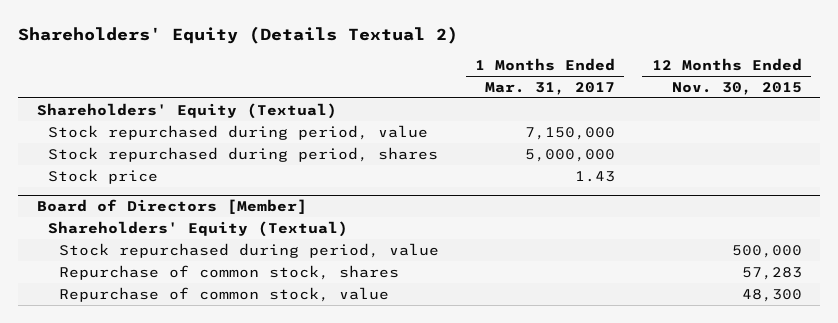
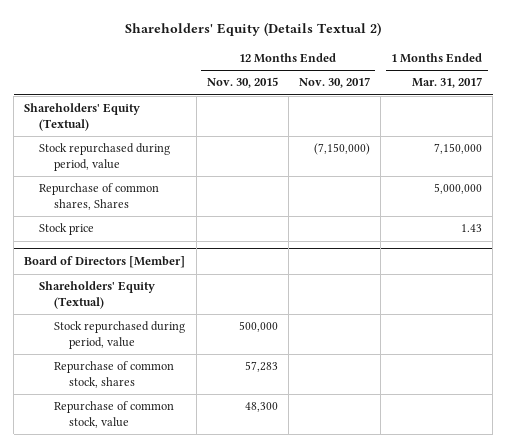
- | 1 Months Ended Mar. 31, 2017 | 12 Months Ended Nov. 30, 2015
+ | 12 Months Ended Nov. 30, 2015 | 12 Months Ended Nov. 30, 2017 | 1 Months Ended Mar. 31, 2017
- Stock repurchased during period, shares | 5,000,000 |
+ Repurchase of common shares, Shares | | | 5,000,000

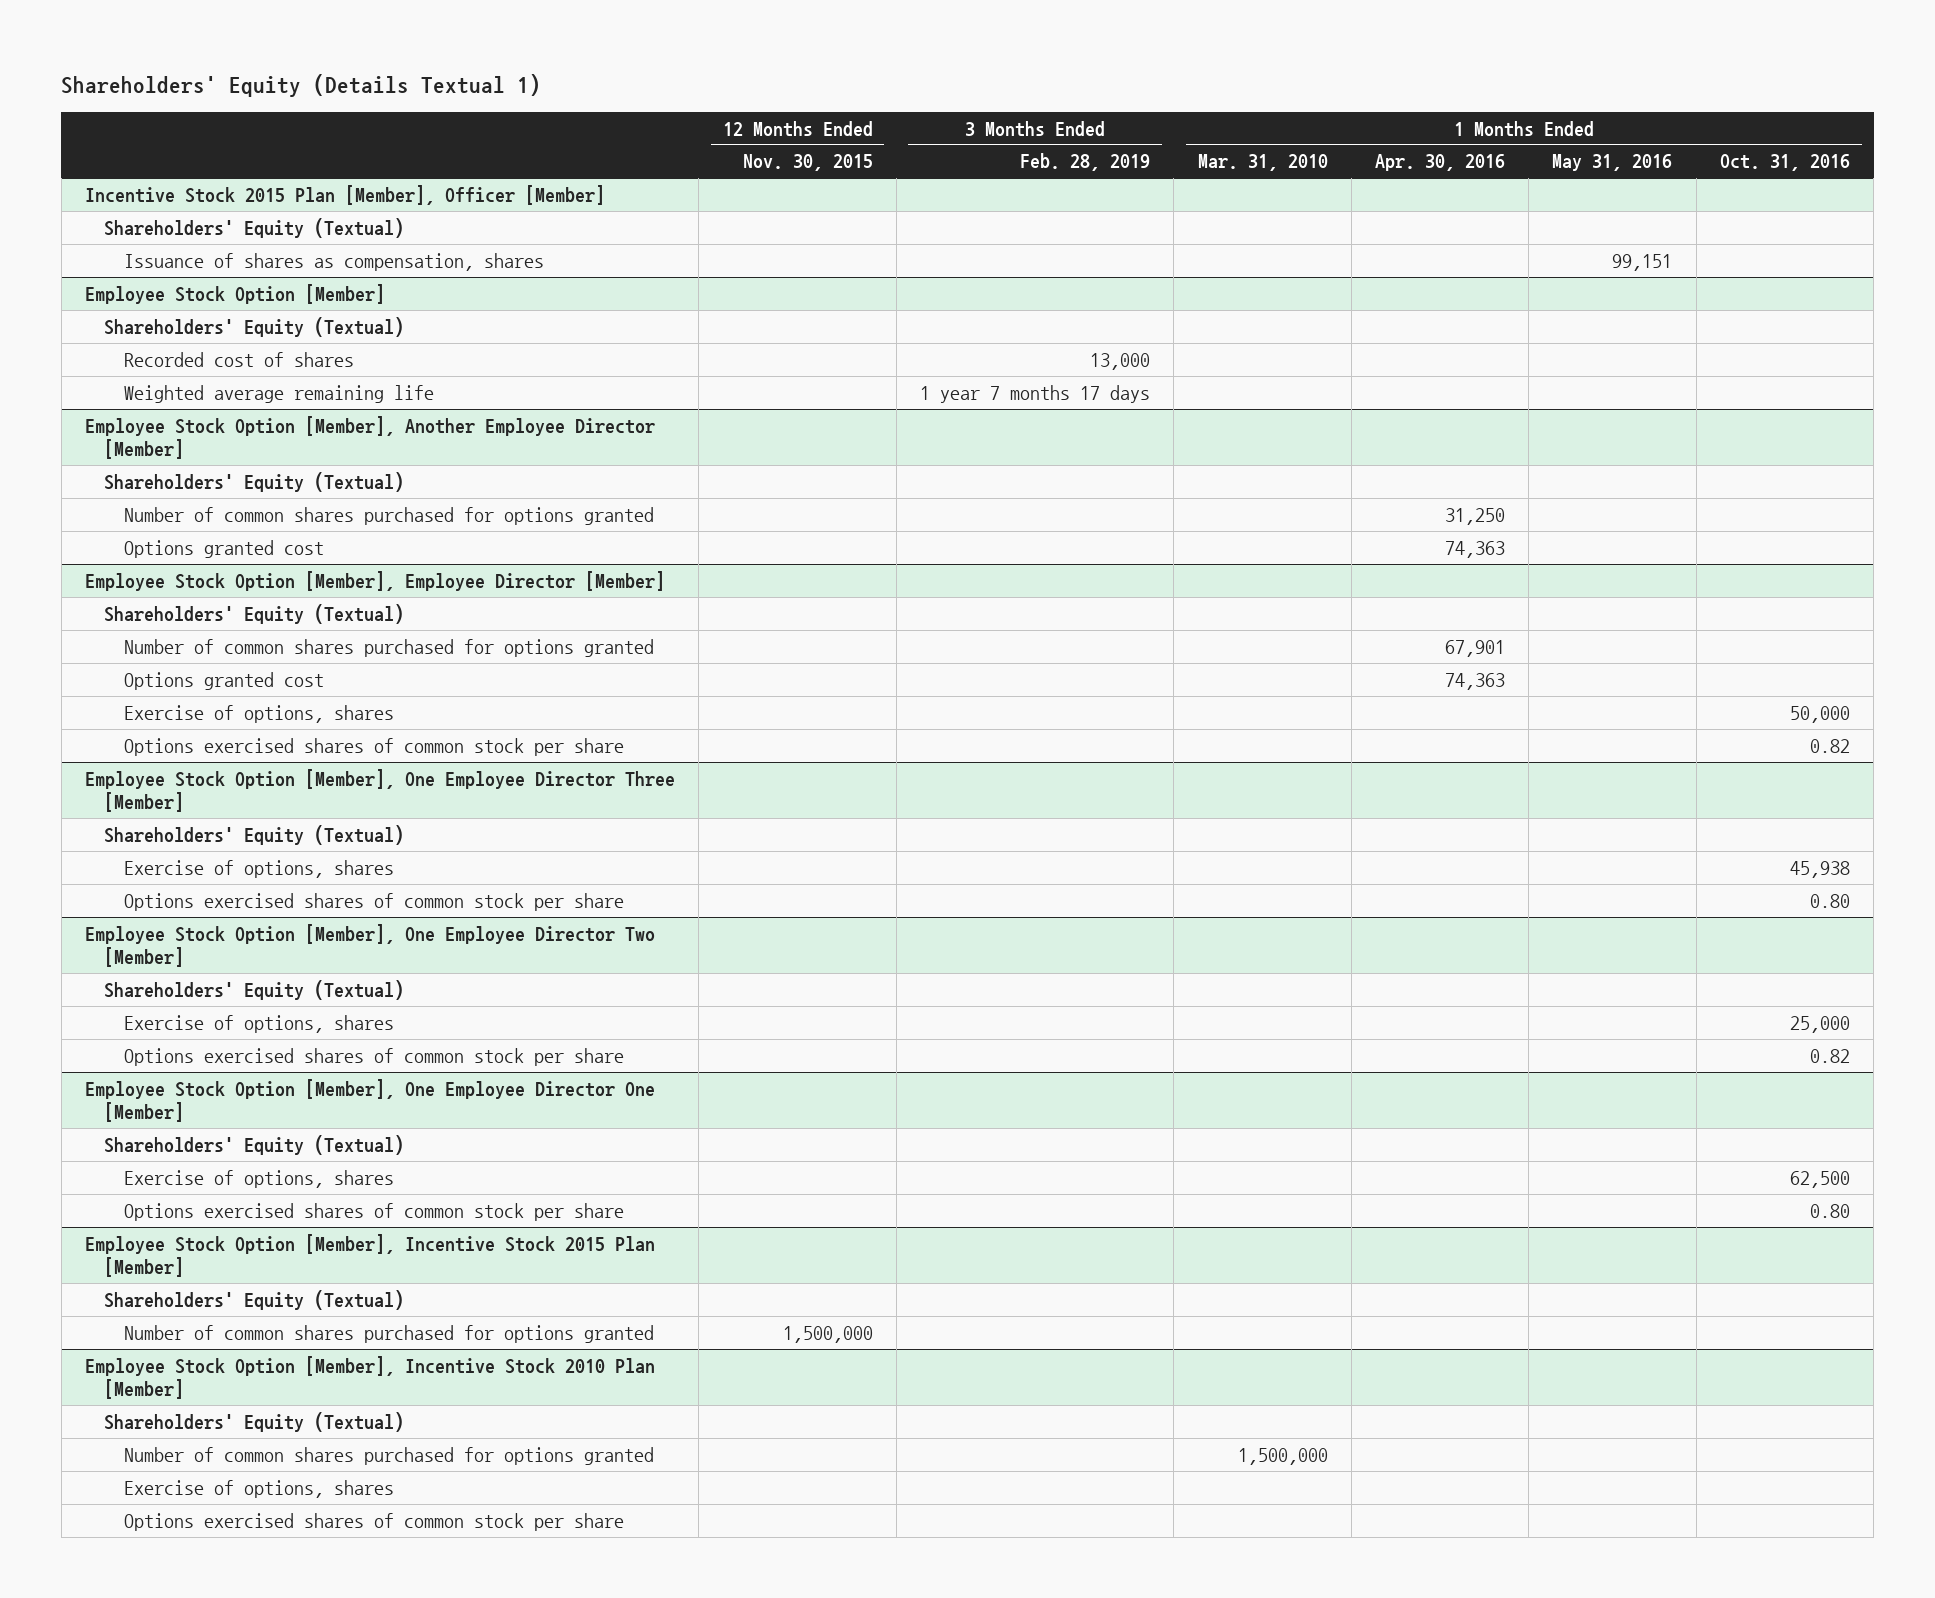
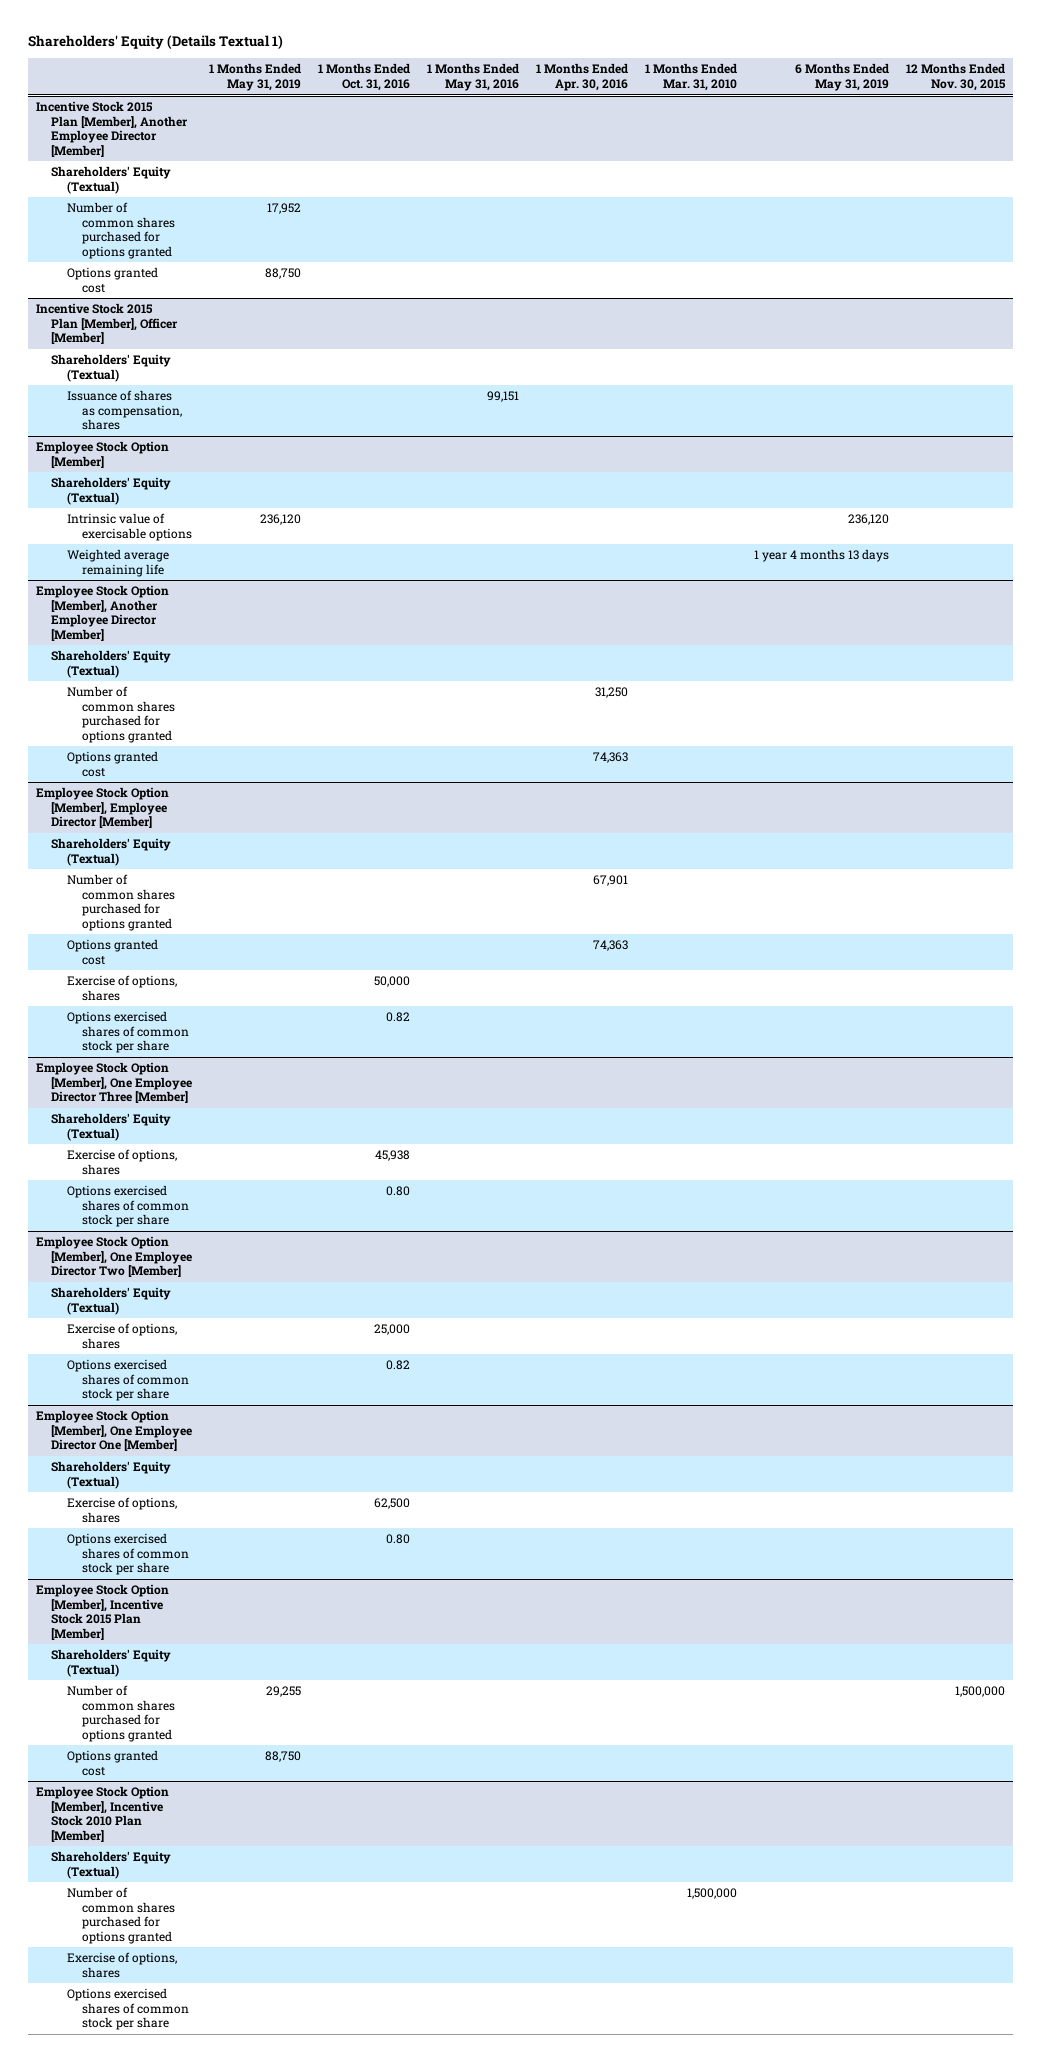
- | 12 Months Ended Nov. 30, 2015 | 3 Months Ended Feb. 28, 2019 | 1 Months Ended Mar. 31, 2010 | 1 Months Ended Apr. 30, 2016 | 1 Months Ended May 31, 2016 | 1 Months Ended Oct. 31, 2016
+ | 1 Months Ended May 31, 2019 | 1 Months Ended Oct. 31, 2016 | 1 Months Ended May 31, 2016 | 1 Months Ended Apr. 30, 2016 | 1 Months Ended Mar. 31, 2010 | 6 Months Ended May 31, 2019 | 12 Months Ended Nov. 30, 2015
+ Incentive Stock 2015 Plan [Member], Another Employee Director [Member]
+ Shareholders' Equity (Textual)
+ Number of common shares purchased for options granted | 17,952 | | | | | |
+ Options granted cost | 88,750 | | | | | |
@ Employee Stock Option [Member]
- Recorded cost of shares | | 13,000 | | | |
+ Intrinsic value of exercisable options | 236,120 | | | | | 236,120 |
@ Employee Stock Option [Member], Incentive Stock 2015 Plan [Member]
+ Options granted cost | 88,750 | | | | | |

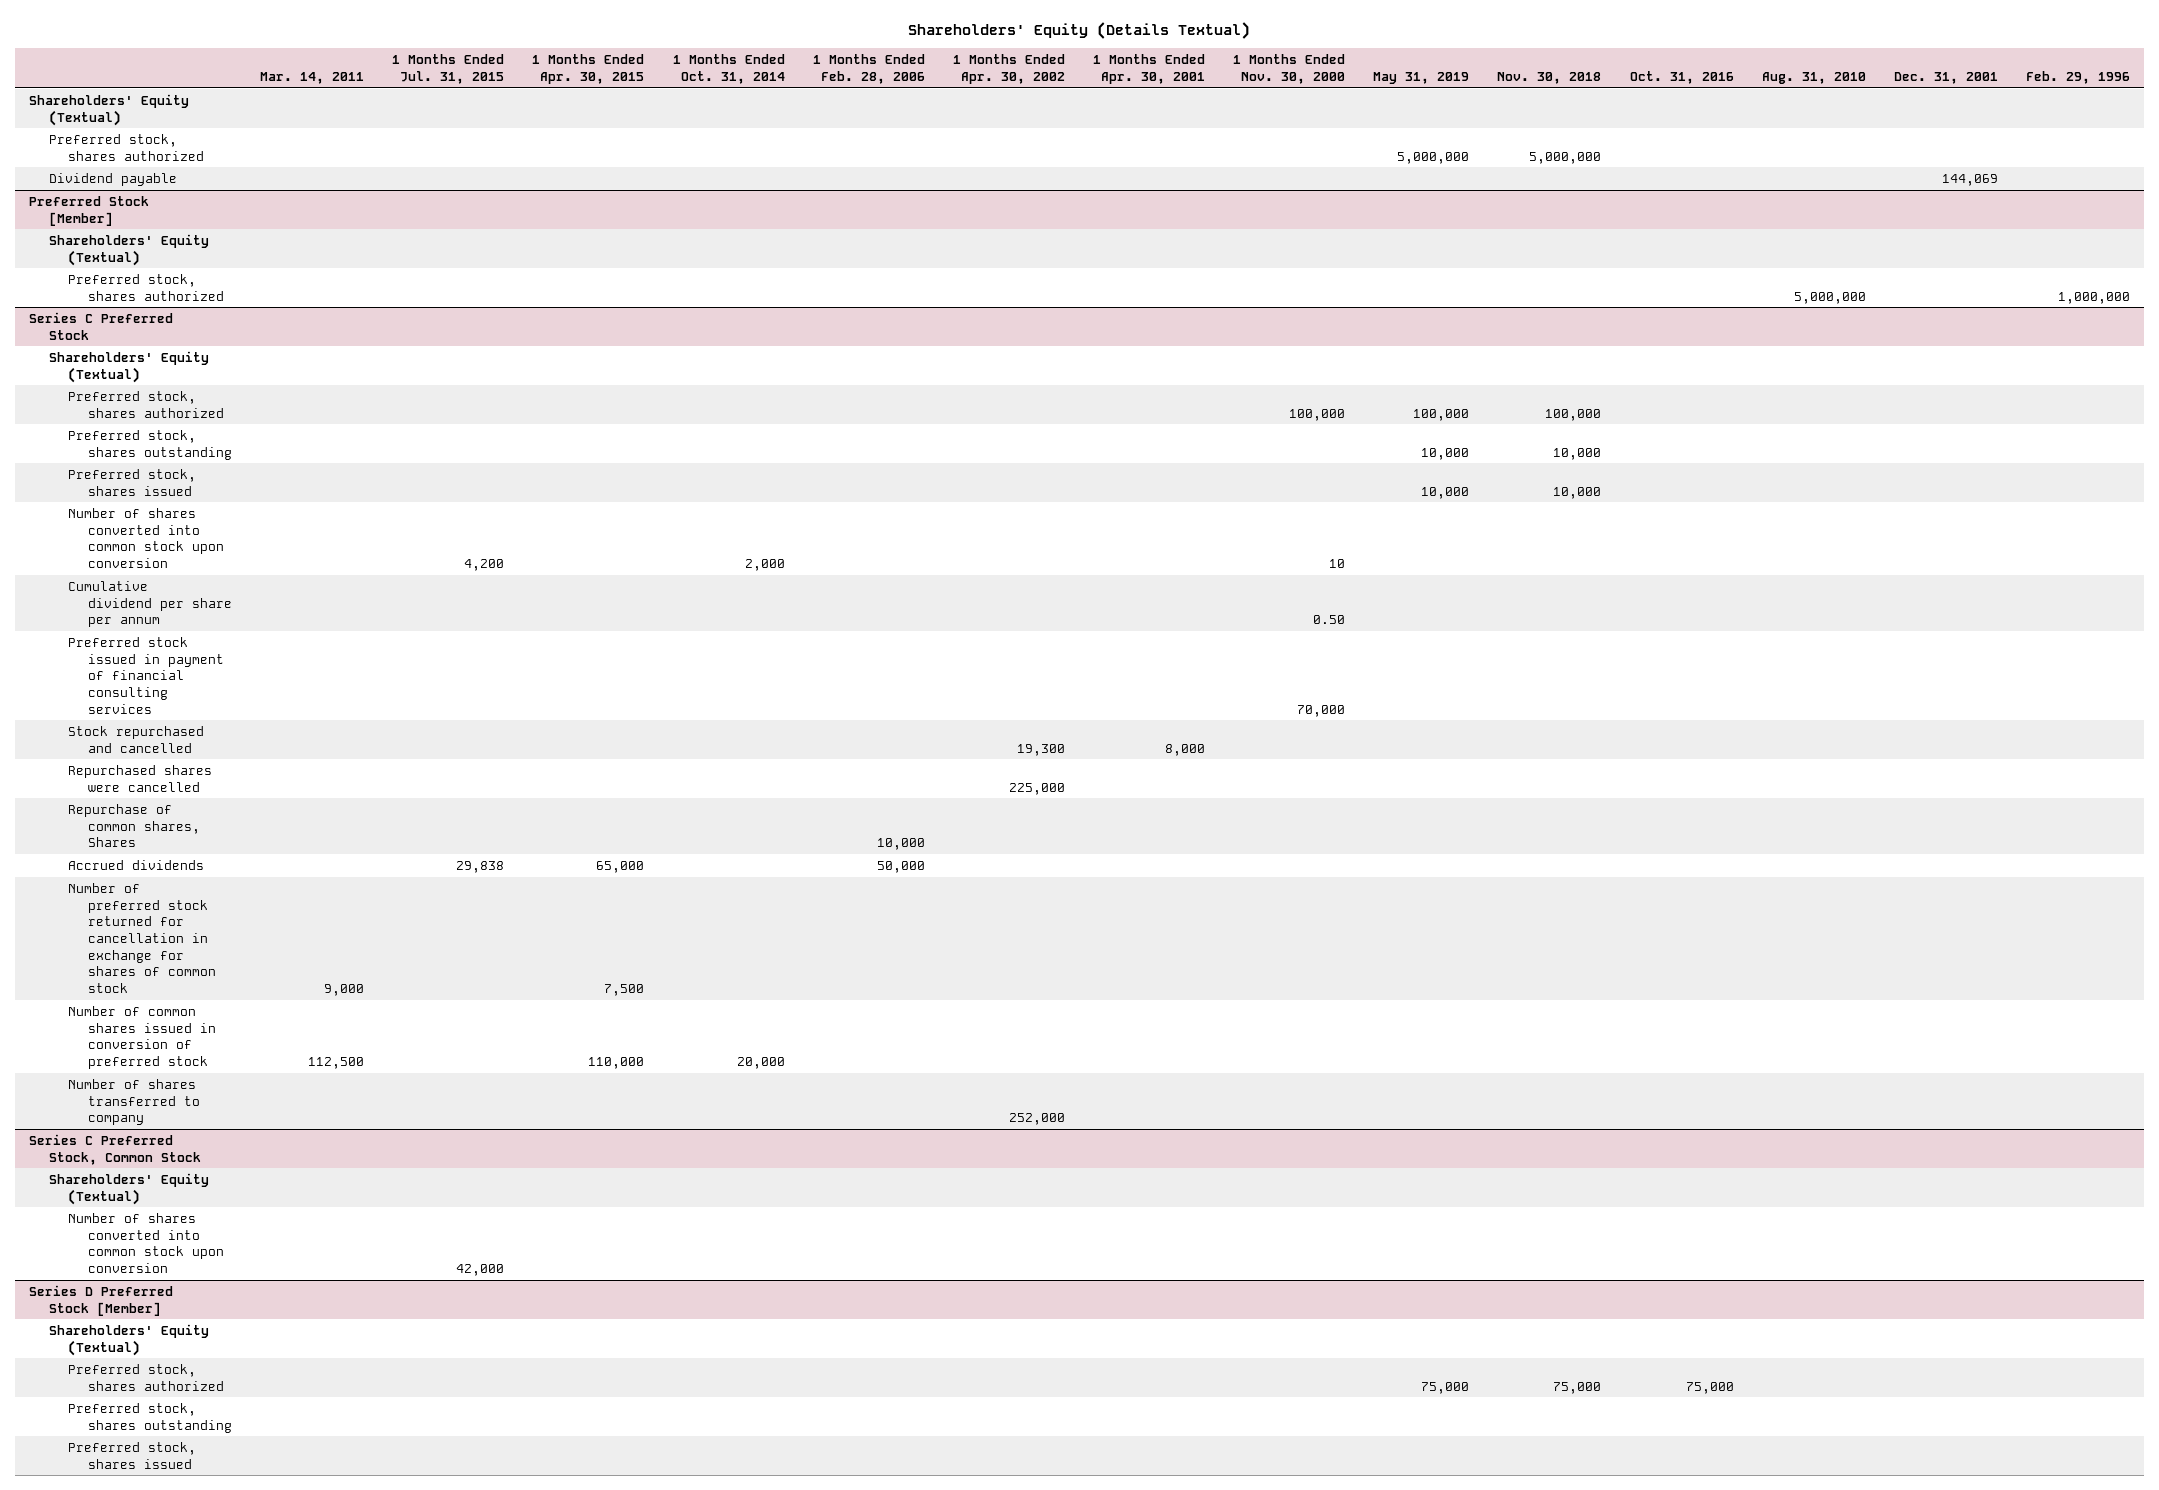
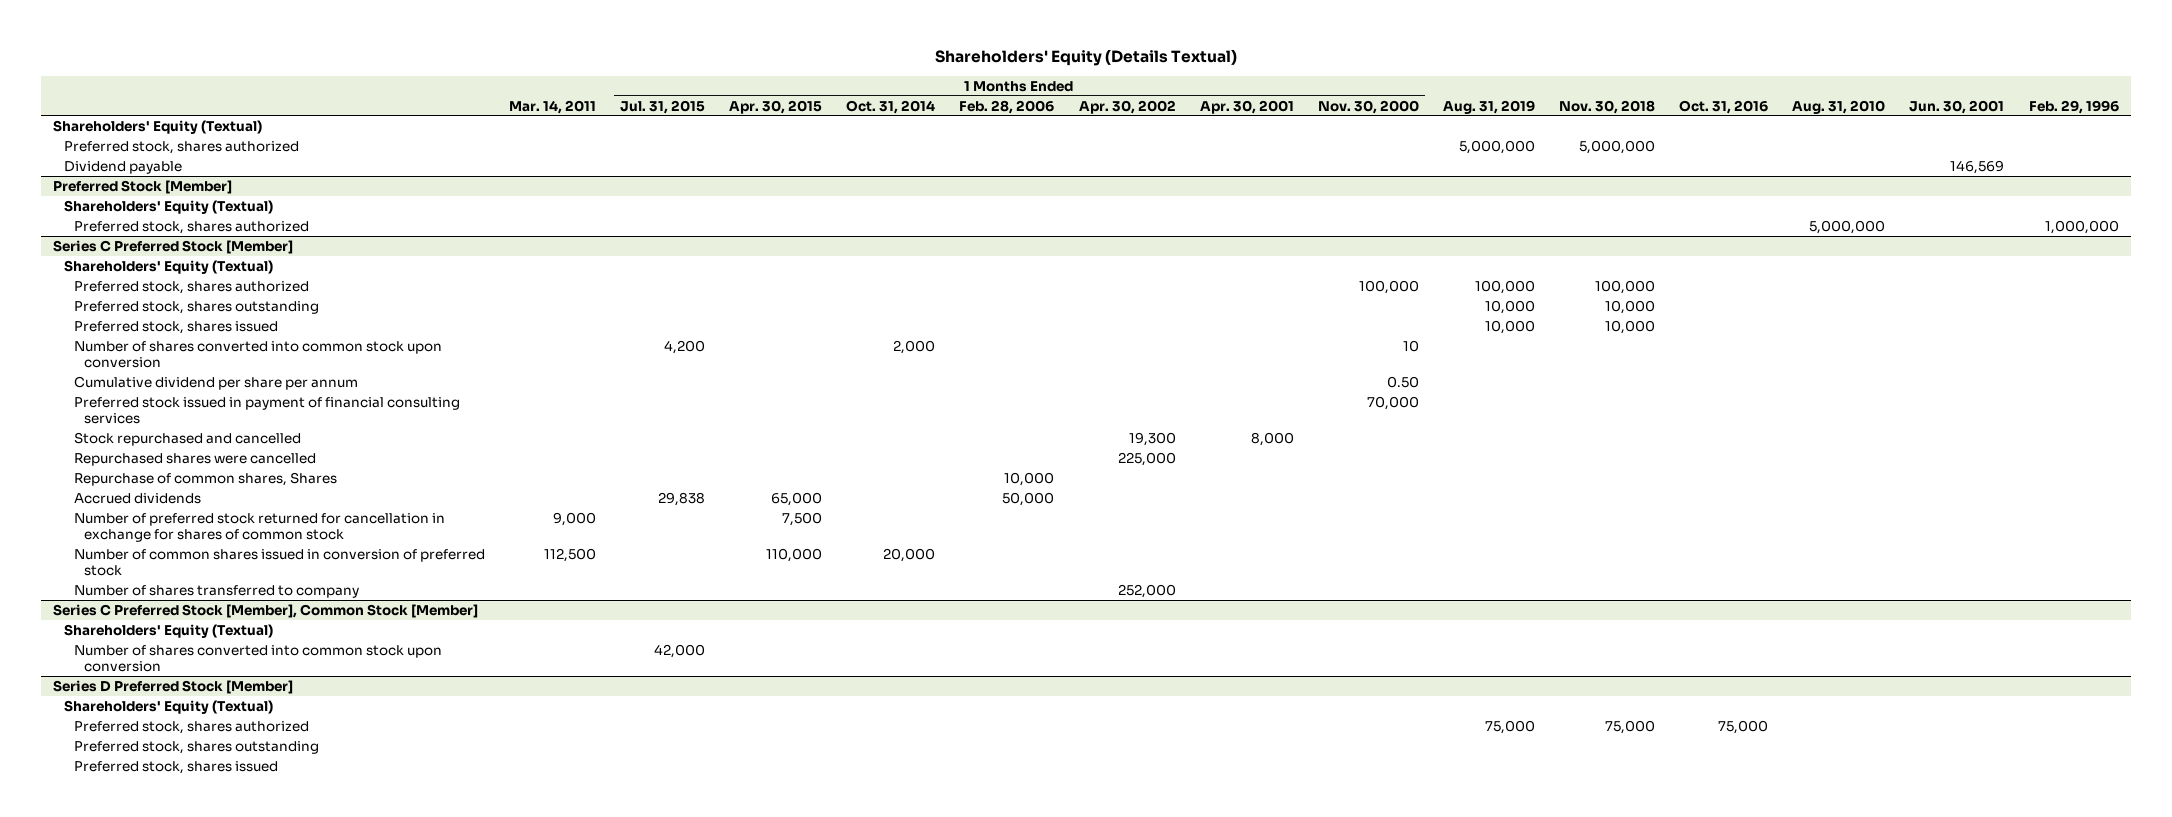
- | Mar. 14, 2011 | 1 Months Ended Jul. 31, 2015 | 1 Months Ended Apr. 30, 2015 | 1 Months Ended Oct. 31, 2014 | 1 Months Ended Feb. 28, 2006 | 1 Months Ended Apr. 30, 2002 | 1 Months Ended Apr. 30, 2001 | 1 Months Ended Nov. 30, 2000 | May 31, 2019 | Nov. 30, 2018 | Oct. 31, 2016 | Aug. 31, 2010 | Dec. 31, 2001 | Feb. 29, 1996
+ | Mar. 14, 2011 | 1 Months Ended Jul. 31, 2015 | 1 Months Ended Apr. 30, 2015 | 1 Months Ended Oct. 31, 2014 | 1 Months Ended Feb. 28, 2006 | 1 Months Ended Apr. 30, 2002 | 1 Months Ended Apr. 30, 2001 | 1 Months Ended Nov. 30, 2000 | Aug. 31, 2019 | Nov. 30, 2018 | Oct. 31, 2016 | Aug. 31, 2010 | Jun. 30, 2001 | Feb. 29, 1996
- Series C Preferred Stock
+ Series C Preferred Stock [Member]
- Series C Preferred Stock, Common Stock
+ Series C Preferred Stock [Member], Common Stock [Member]

